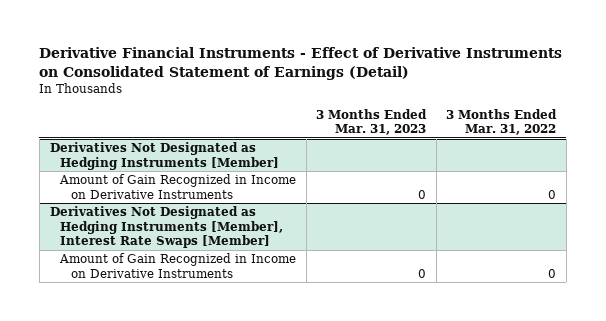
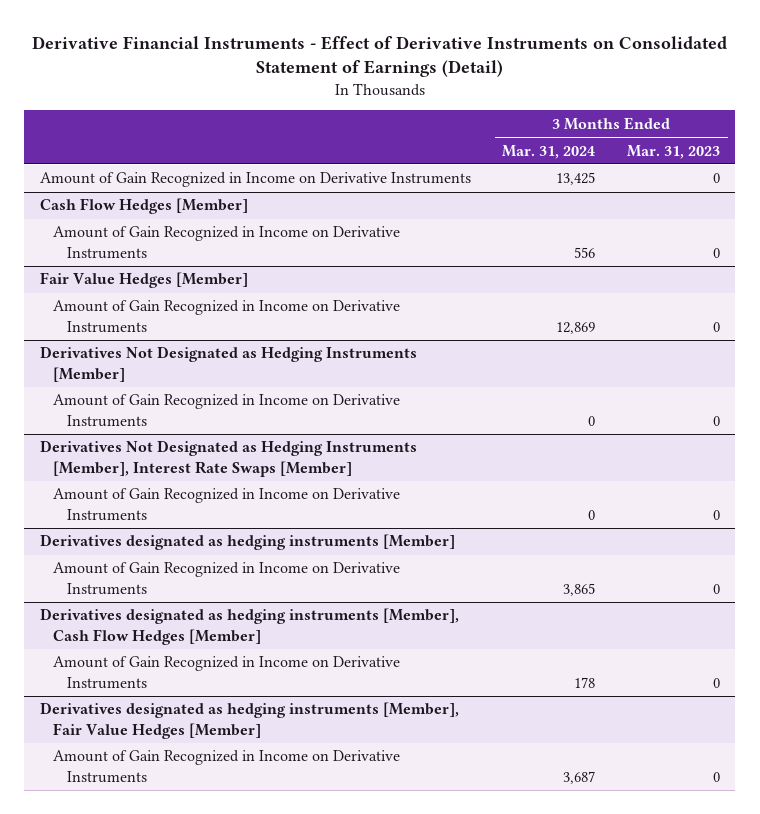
- | 3 Months Ended Mar. 31, 2023 | 3 Months Ended Mar. 31, 2022
+ | 3 Months Ended Mar. 31, 2024 | 3 Months Ended Mar. 31, 2023
+ Amount of Gain Recognized in Income on Derivative Instruments | 13,425 | 0
+ Cash Flow Hedges [Member]
+ Amount of Gain Recognized in Income on Derivative Instruments | 556 | 0
+ Fair Value Hedges [Member]
+ Amount of Gain Recognized in Income on Derivative Instruments | 12,869 | 0
+ Derivatives designated as hedging instruments [Member]
+ Amount of Gain Recognized in Income on Derivative Instruments | 3,865 | 0
+ Derivatives designated as hedging instruments [Member], Cash Flow Hedges [Member]
+ Amount of Gain Recognized in Income on Derivative Instruments | 178 | 0
+ Derivatives designated as hedging instruments [Member], Fair Value Hedges [Member]
+ Amount of Gain Recognized in Income on Derivative Instruments | 3,687 | 0

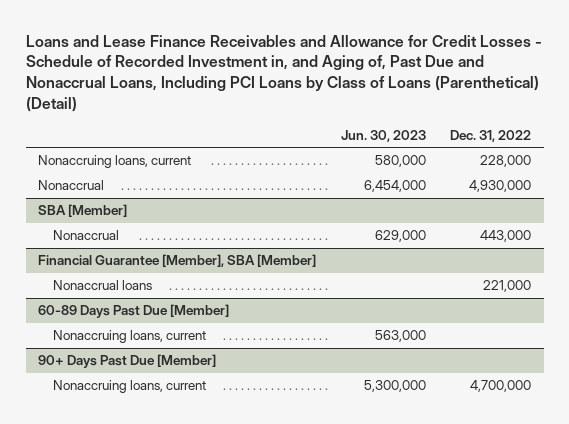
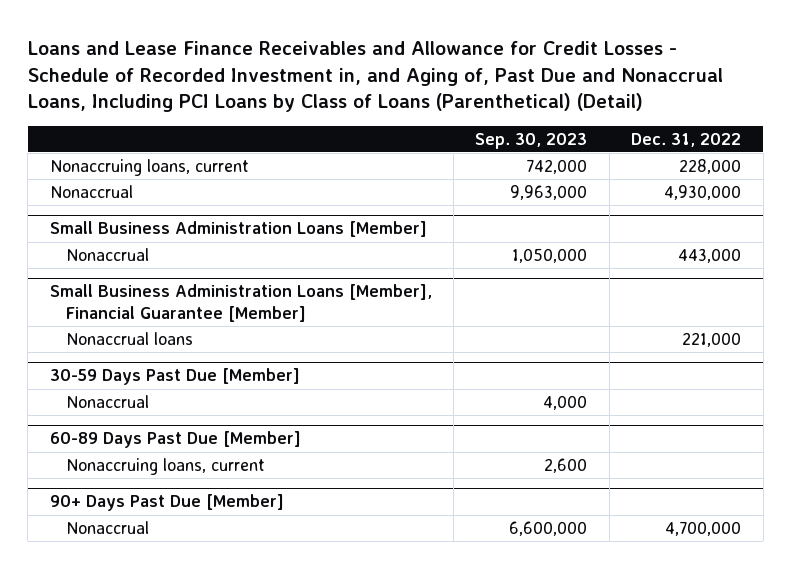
- | Jun. 30, 2023 | Dec. 31, 2022
+ | Sep. 30, 2023 | Dec. 31, 2022
- SBA [Member]
+ Small Business Administration Loans [Member]
- Financial Guarantee [Member], SBA [Member]
+ Small Business Administration Loans [Member], Financial Guarantee [Member]
+ 30-59 Days Past Due [Member]
+ Nonaccrual | 4,000 |
@ 90+ Days Past Due [Member]
- Nonaccruing loans, current | 5,300,000 | 4,700,000
+ Nonaccrual | 6,600,000 | 4,700,000

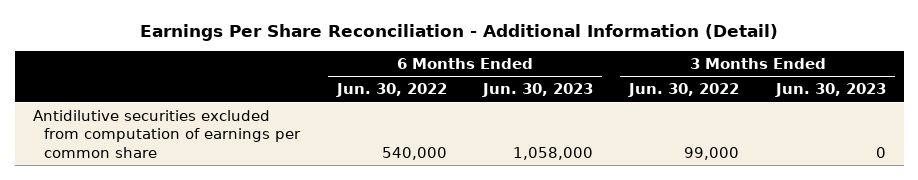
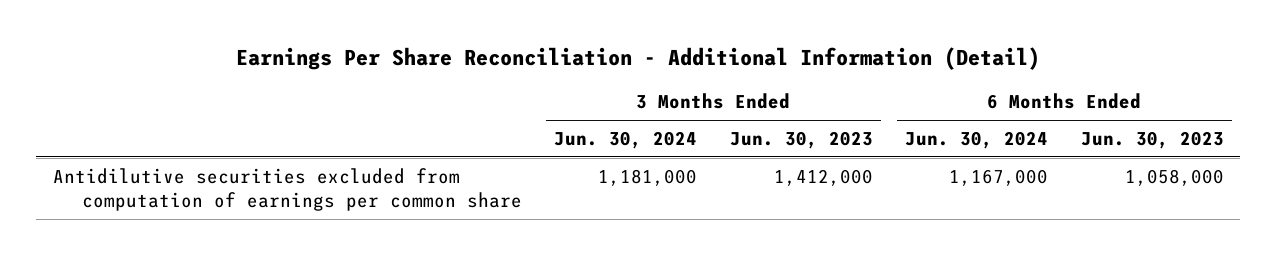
- | 6 Months Ended Jun. 30, 2022 | 6 Months Ended Jun. 30, 2023 | 3 Months Ended Jun. 30, 2022 | 3 Months Ended Jun. 30, 2023
+ | 3 Months Ended Jun. 30, 2024 | 3 Months Ended Jun. 30, 2023 | 6 Months Ended Jun. 30, 2024 | 6 Months Ended Jun. 30, 2023
- Antidilutive securities excluded from computation of earnings per common share | 540,000 | 1,058,000 | 99,000 | 0
+ Antidilutive securities excluded from computation of earnings per common share | 1,181,000 | 1,412,000 | 1,167,000 | 1,058,000

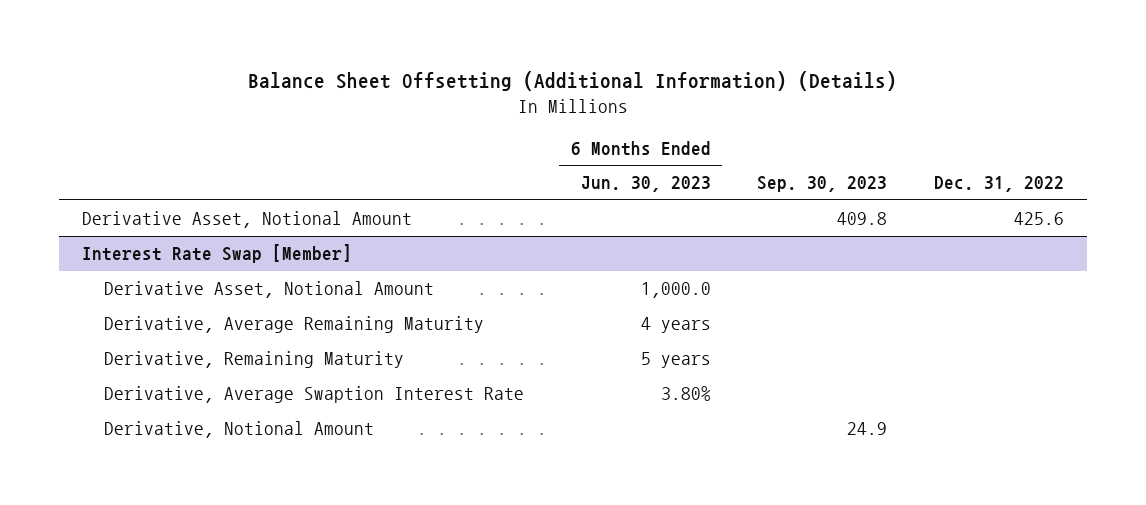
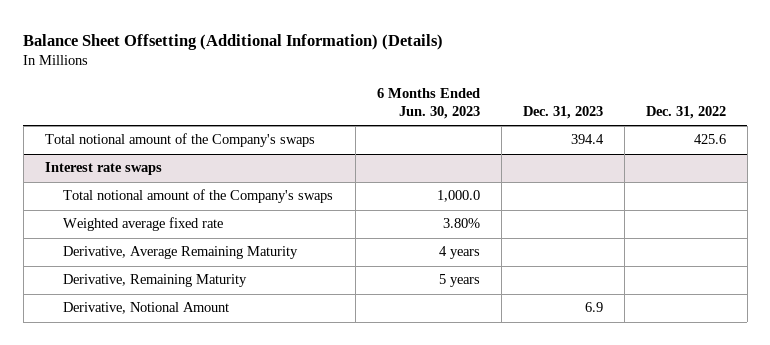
- | 6 Months Ended Jun. 30, 2023 | Sep. 30, 2023 | Dec. 31, 2022
+ | 6 Months Ended Jun. 30, 2023 | Dec. 31, 2023 | Dec. 31, 2022
- Derivative Asset, Notional Amount | | 409.8 | 425.6
- Interest Rate Swap [Member]
- Derivative Asset, Notional Amount | 1,000.0 | |
+ Total notional amount of the Company's swaps | | 394.4 | 425.6
+ Interest rate swaps
+ Total notional amount of the Company's swaps | 1,000.0 | |
+ Weighted average fixed rate | 3.80% | |
- Derivative, Average Swaption Interest Rate | 3.80% | |

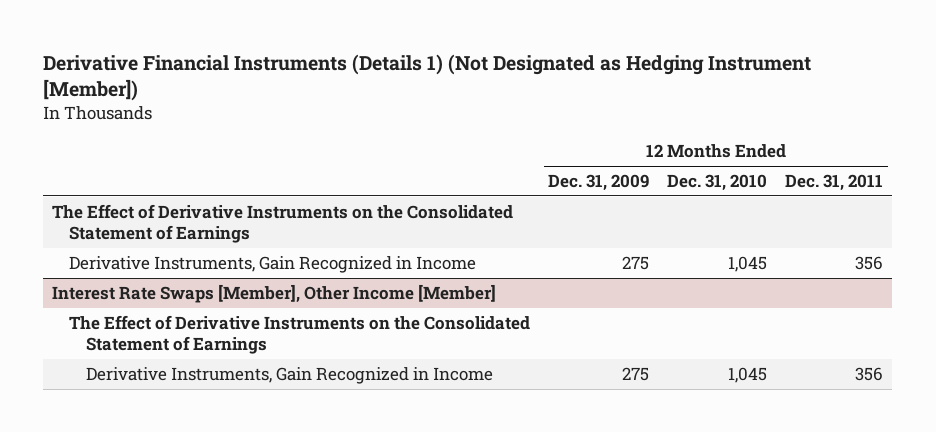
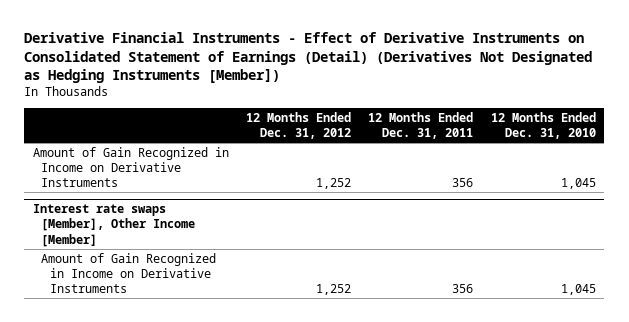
- Derivative Financial Instruments (Details 1) (Not Designated as Hedging Instrument [Member])
+ Derivative Financial Instruments - Effect of Derivative Instruments on Consolidated Statement of Earnings (Detail) (Derivatives Not Designated as Hedging Instruments [Member])
- | 12 Months Ended Dec. 31, 2009 | 12 Months Ended Dec. 31, 2010 | 12 Months Ended Dec. 31, 2011
+ | 12 Months Ended Dec. 31, 2012 | 12 Months Ended Dec. 31, 2011 | 12 Months Ended Dec. 31, 2010
- The Effect of Derivative Instruments on the Consolidated Statement of Earnings
- Derivative Instruments, Gain Recognized in Income | 275 | 1,045 | 356
- Interest Rate Swaps [Member], Other Income [Member]
- The Effect of Derivative Instruments on the Consolidated Statement of Earnings
- Derivative Instruments, Gain Recognized in Income | 275 | 1,045 | 356
+ Amount of Gain Recognized in Income on Derivative Instruments | 1,252 | 356 | 1,045
+ Interest rate swaps [Member], Other Income [Member]
+ Amount of Gain Recognized in Income on Derivative Instruments | 1,252 | 356 | 1,045

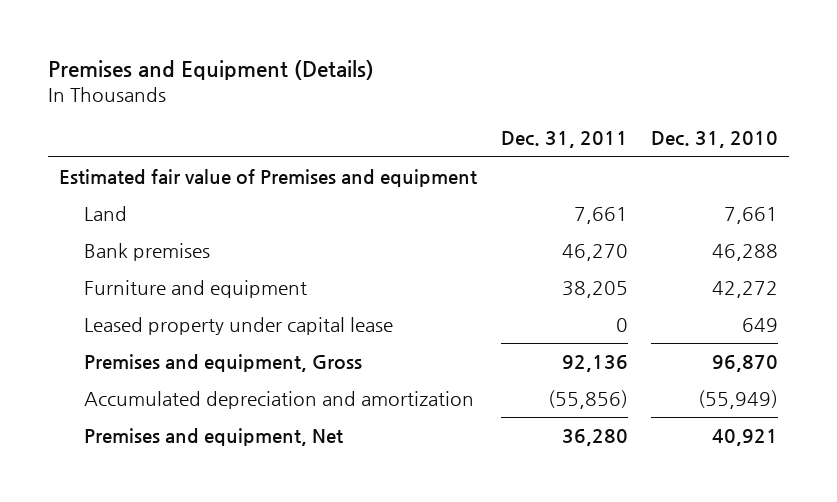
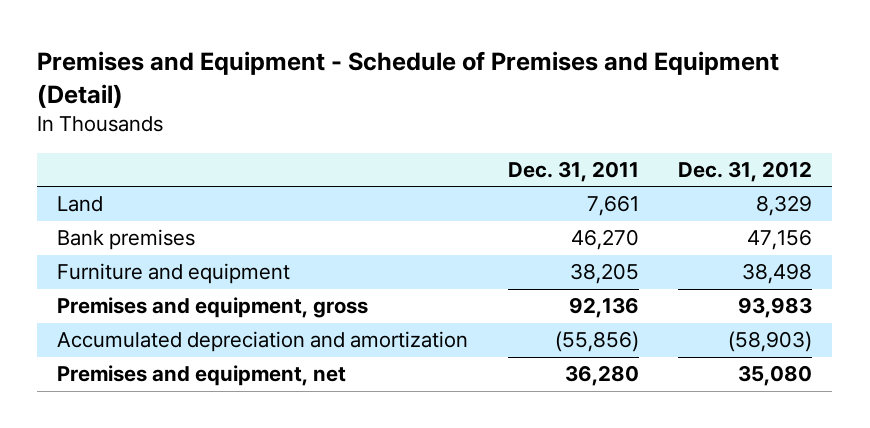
- Premises and Equipment (Details)
+ Premises and Equipment - Schedule of Premises and Equipment (Detail)
- | Dec. 31, 2011 | Dec. 31, 2010
+ | Dec. 31, 2011 | Dec. 31, 2012
- Estimated fair value of Premises and equipment
- Leased property under capital lease | 0 | 649
- Premises and equipment, Gross | 92,136 | 96,870
+ Premises and equipment, gross | 92,136 | 93,983
- Premises and equipment, Net | 36,280 | 40,921
+ Premises and equipment, net | 36,280 | 35,080

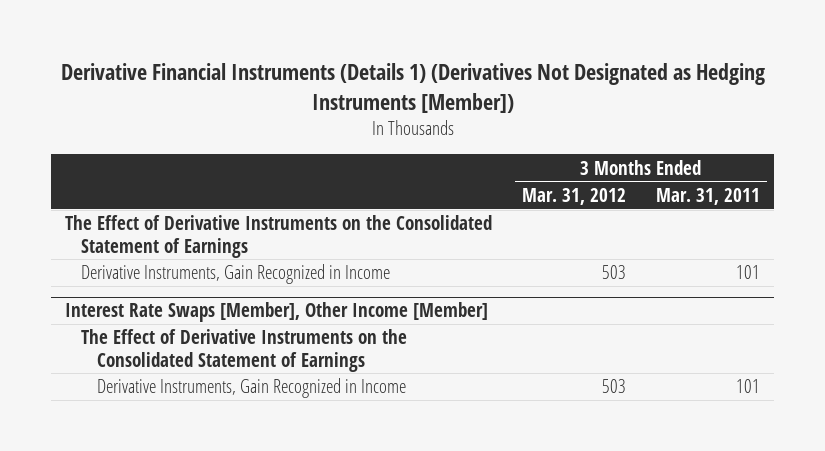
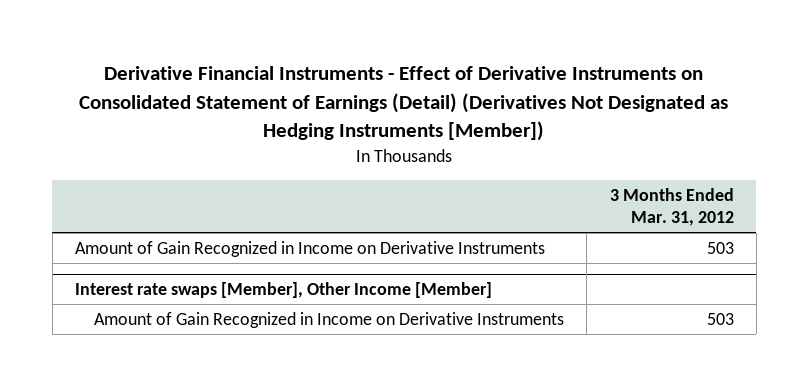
- Derivative Financial Instruments (Details 1) (Derivatives Not Designated as Hedging Instruments [Member])
+ Derivative Financial Instruments - Effect of Derivative Instruments on Consolidated Statement of Earnings (Detail) (Derivatives Not Designated as Hedging Instruments [Member])
- | 3 Months Ended Mar. 31, 2012 | 3 Months Ended Mar. 31, 2011
+ | 3 Months Ended Mar. 31, 2012
- The Effect of Derivative Instruments on the Consolidated Statement of Earnings
- Derivative Instruments, Gain Recognized in Income | 503 | 101
- Interest Rate Swaps [Member], Other Income [Member]
- The Effect of Derivative Instruments on the Consolidated Statement of Earnings
- Derivative Instruments, Gain Recognized in Income | 503 | 101
+ Amount of Gain Recognized in Income on Derivative Instruments | 503
+ Interest rate swaps [Member], Other Income [Member]
+ Amount of Gain Recognized in Income on Derivative Instruments | 503

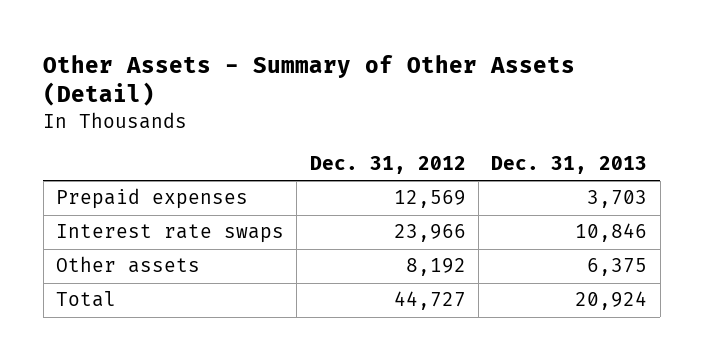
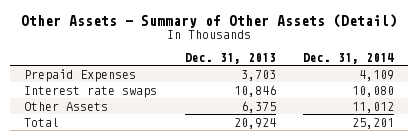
- | Dec. 31, 2012 | Dec. 31, 2013
+ | Dec. 31, 2013 | Dec. 31, 2014
- Prepaid expenses | 12,569 | 3,703
+ Prepaid Expenses | 3,703 | 4,109
- Other assets | 8,192 | 6,375
+ Other Assets | 6,375 | 11,012

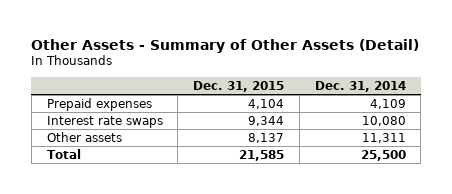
- | Dec. 31, 2013 | Dec. 31, 2014
+ | Dec. 31, 2015 | Dec. 31, 2014
- Prepaid Expenses | 3,703 | 4,109
+ Prepaid expenses | 4,104 | 4,109
- Other Assets | 6,375 | 11,012
- Total | 20,924 | 25,201
+ Other assets | 8,137 | 11,311
+ Total | 21,585 | 25,500

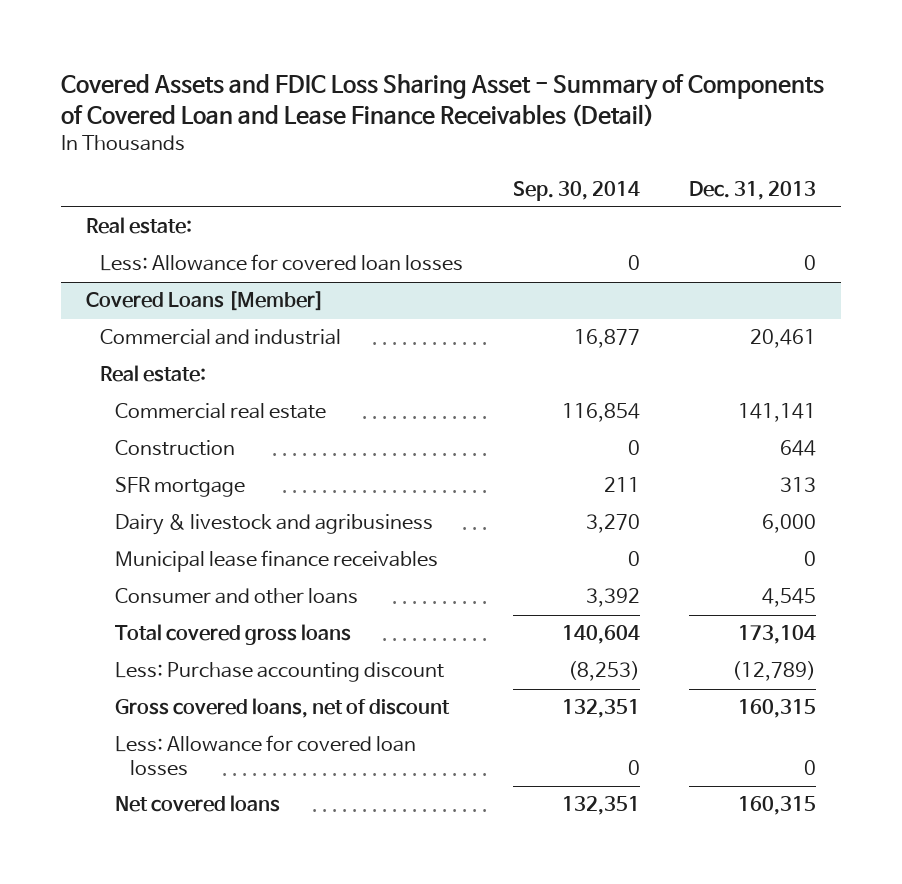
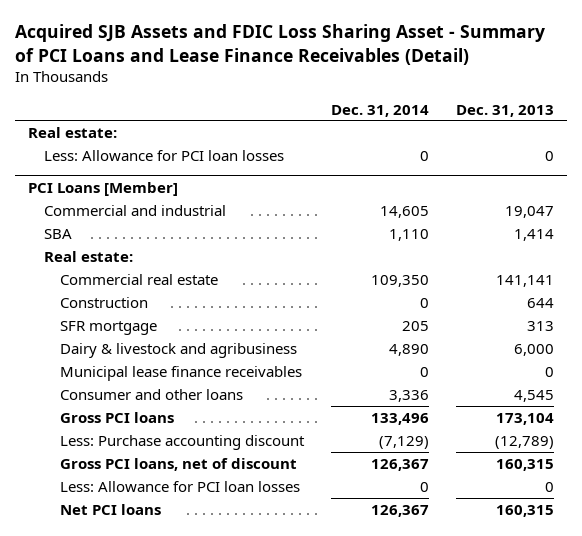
- Covered Assets and FDIC Loss Sharing Asset - Summary of Components of Covered Loan and Lease Finance Receivables (Detail)
+ Acquired SJB Assets and FDIC Loss Sharing Asset - Summary of PCI Loans and Lease Finance Receivables (Detail)
- | Sep. 30, 2014 | Dec. 31, 2013
+ | Dec. 31, 2014 | Dec. 31, 2013
- Less: Allowance for covered loan losses | 0 | 0
- Covered Loans [Member]
- Commercial and industrial | 16,877 | 20,461
+ Less: Allowance for PCI loan losses | 0 | 0
+ PCI Loans [Member]
+ Commercial and industrial | 14,605 | 19,047
+ SBA | 1,110 | 1,414
- Total covered gross loans | 140,604 | 173,104
+ Gross PCI loans | 133,496 | 173,104
- Gross covered loans, net of discount | 132,351 | 160,315
- Less: Allowance for covered loan losses | 0 | 0
- Net covered loans | 132,351 | 160,315
+ Gross PCI loans, net of discount | 126,367 | 160,315
+ Less: Allowance for PCI loan losses | 0 | 0
+ Net PCI loans | 126,367 | 160,315

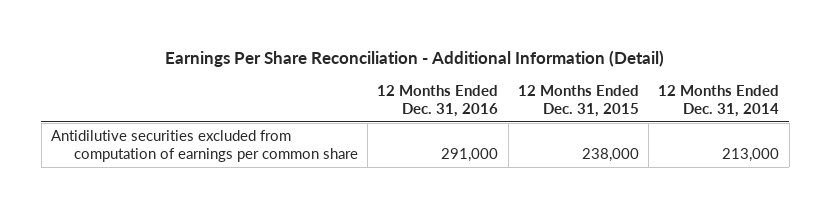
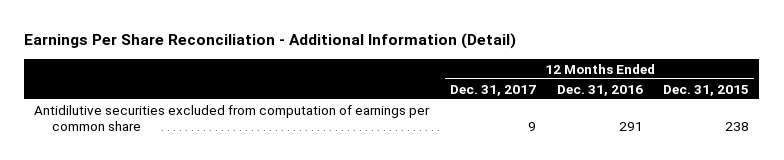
- | 12 Months Ended Dec. 31, 2016 | 12 Months Ended Dec. 31, 2015 | 12 Months Ended Dec. 31, 2014
+ | 12 Months Ended Dec. 31, 2017 | 12 Months Ended Dec. 31, 2016 | 12 Months Ended Dec. 31, 2015
- Antidilutive securities excluded from computation of earnings per common share | 291,000 | 238,000 | 213,000
+ Antidilutive securities excluded from computation of earnings per common share | 9 | 291 | 238

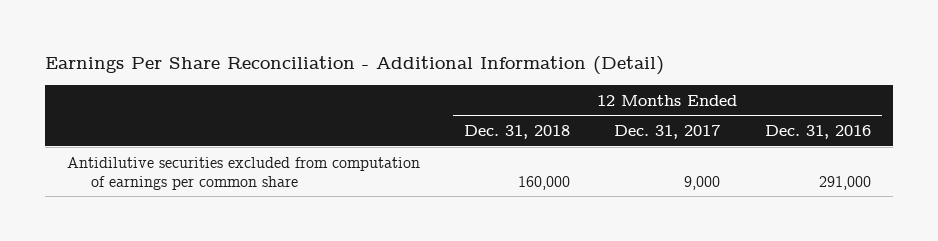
- | 12 Months Ended Dec. 31, 2017 | 12 Months Ended Dec. 31, 2016 | 12 Months Ended Dec. 31, 2015
+ | 12 Months Ended Dec. 31, 2018 | 12 Months Ended Dec. 31, 2017 | 12 Months Ended Dec. 31, 2016
- Antidilutive securities excluded from computation of earnings per common share | 9 | 291 | 238
+ Antidilutive securities excluded from computation of earnings per common share | 160,000 | 9,000 | 291,000

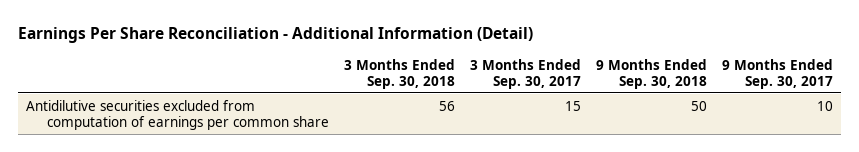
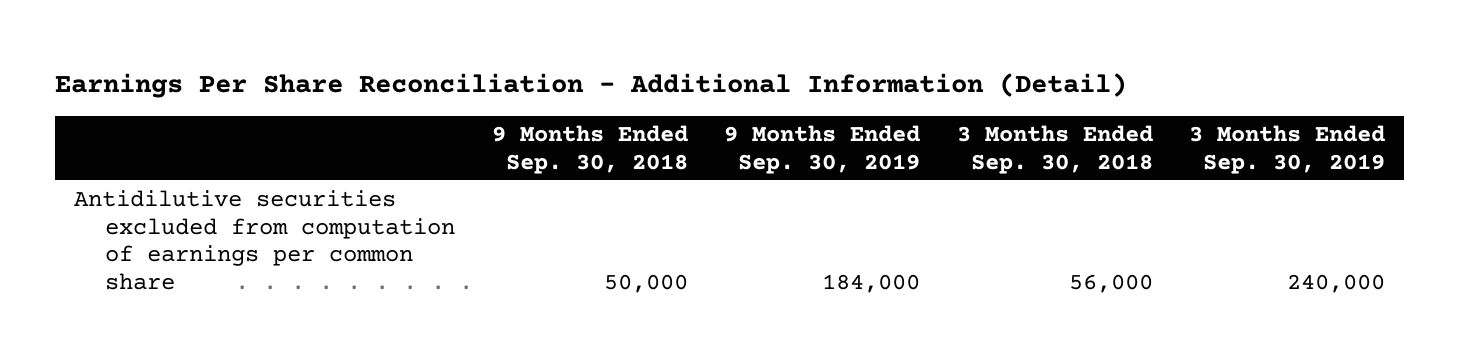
- | 3 Months Ended Sep. 30, 2018 | 3 Months Ended Sep. 30, 2017 | 9 Months Ended Sep. 30, 2018 | 9 Months Ended Sep. 30, 2017
+ | 9 Months Ended Sep. 30, 2018 | 9 Months Ended Sep. 30, 2019 | 3 Months Ended Sep. 30, 2018 | 3 Months Ended Sep. 30, 2019
- Antidilutive securities excluded from computation of earnings per common share | 56 | 15 | 50 | 10
+ Antidilutive securities excluded from computation of earnings per common share | 50,000 | 184,000 | 56,000 | 240,000

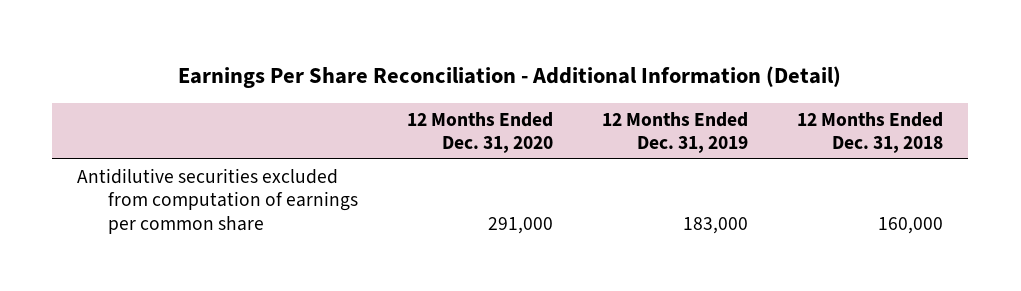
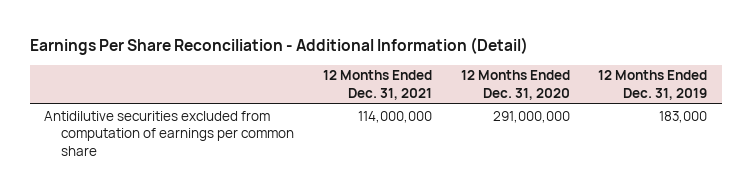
- | 12 Months Ended Dec. 31, 2020 | 12 Months Ended Dec. 31, 2019 | 12 Months Ended Dec. 31, 2018
+ | 12 Months Ended Dec. 31, 2021 | 12 Months Ended Dec. 31, 2020 | 12 Months Ended Dec. 31, 2019
- Antidilutive securities excluded from computation of earnings per common share | 291,000 | 183,000 | 160,000
+ Antidilutive securities excluded from computation of earnings per common share | 114,000,000 | 291,000,000 | 183,000

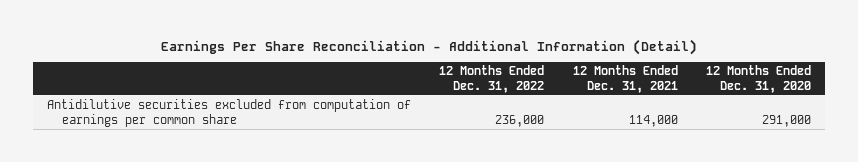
- | 12 Months Ended Dec. 31, 2021 | 12 Months Ended Dec. 31, 2020 | 12 Months Ended Dec. 31, 2019
+ | 12 Months Ended Dec. 31, 2022 | 12 Months Ended Dec. 31, 2021 | 12 Months Ended Dec. 31, 2020
- Antidilutive securities excluded from computation of earnings per common share | 114,000,000 | 291,000,000 | 183,000
+ Antidilutive securities excluded from computation of earnings per common share | 236,000 | 114,000 | 291,000

